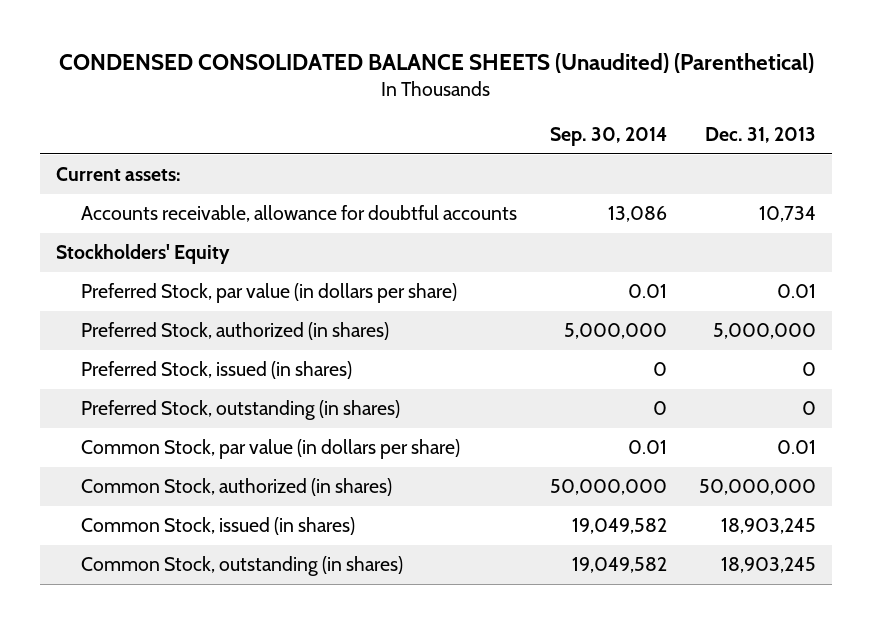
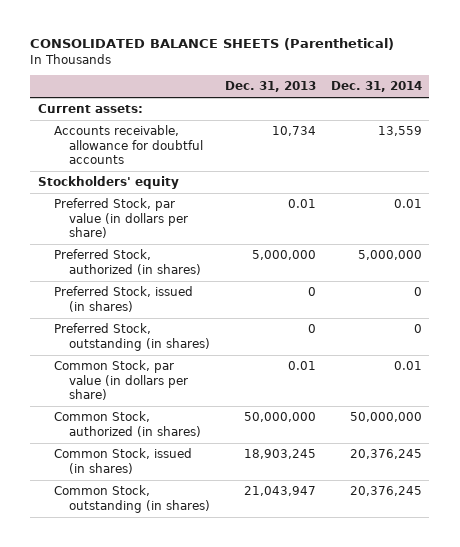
- CONDENSED CONSOLIDATED BALANCE SHEETS (Unaudited) (Parenthetical)
+ CONSOLIDATED BALANCE SHEETS (Parenthetical)
- | Sep. 30, 2014 | Dec. 31, 2013
+ | Dec. 31, 2013 | Dec. 31, 2014
- Stockholders' Equity
+ Stockholders' equity
- Common Stock, outstanding (in shares) | 19,049,582 | 18,903,245
+ Common Stock, outstanding (in shares) | 21,043,947 | 20,376,245

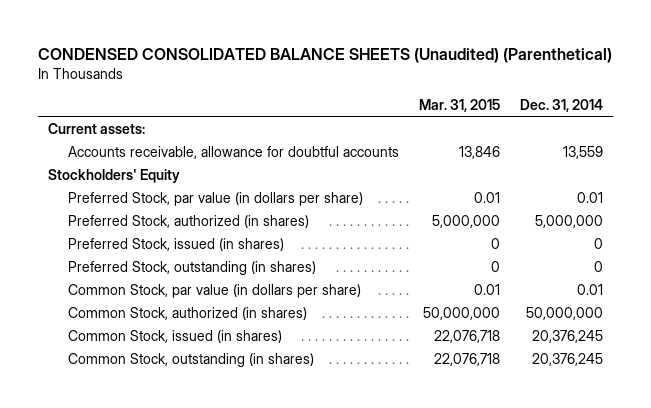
- CONSOLIDATED BALANCE SHEETS (Parenthetical)
+ CONDENSED CONSOLIDATED BALANCE SHEETS (Unaudited) (Parenthetical)
- | Dec. 31, 2013 | Dec. 31, 2014
+ | Mar. 31, 2015 | Dec. 31, 2014
- Stockholders' equity
+ Stockholders' Equity

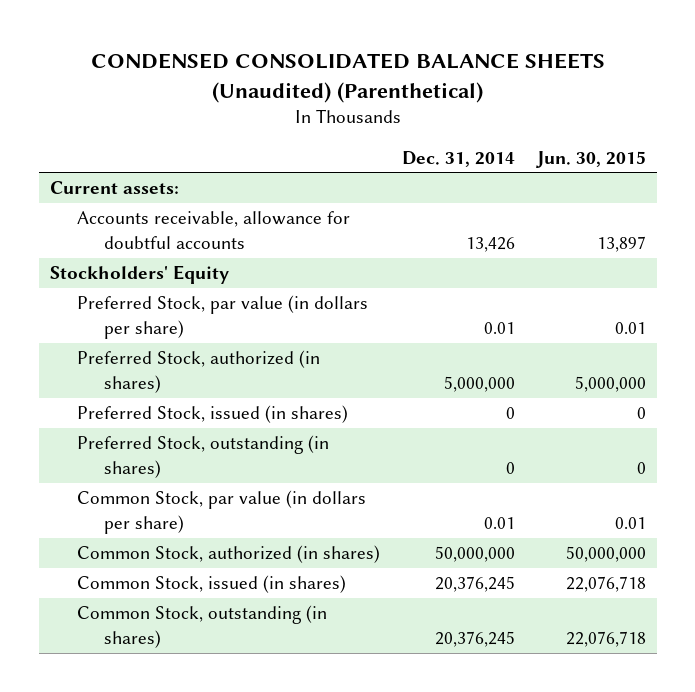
- | Mar. 31, 2015 | Dec. 31, 2014
+ | Dec. 31, 2014 | Jun. 30, 2015
- Accounts receivable, allowance for doubtful accounts | 13,846 | 13,559
+ Accounts receivable, allowance for doubtful accounts | 13,426 | 13,897

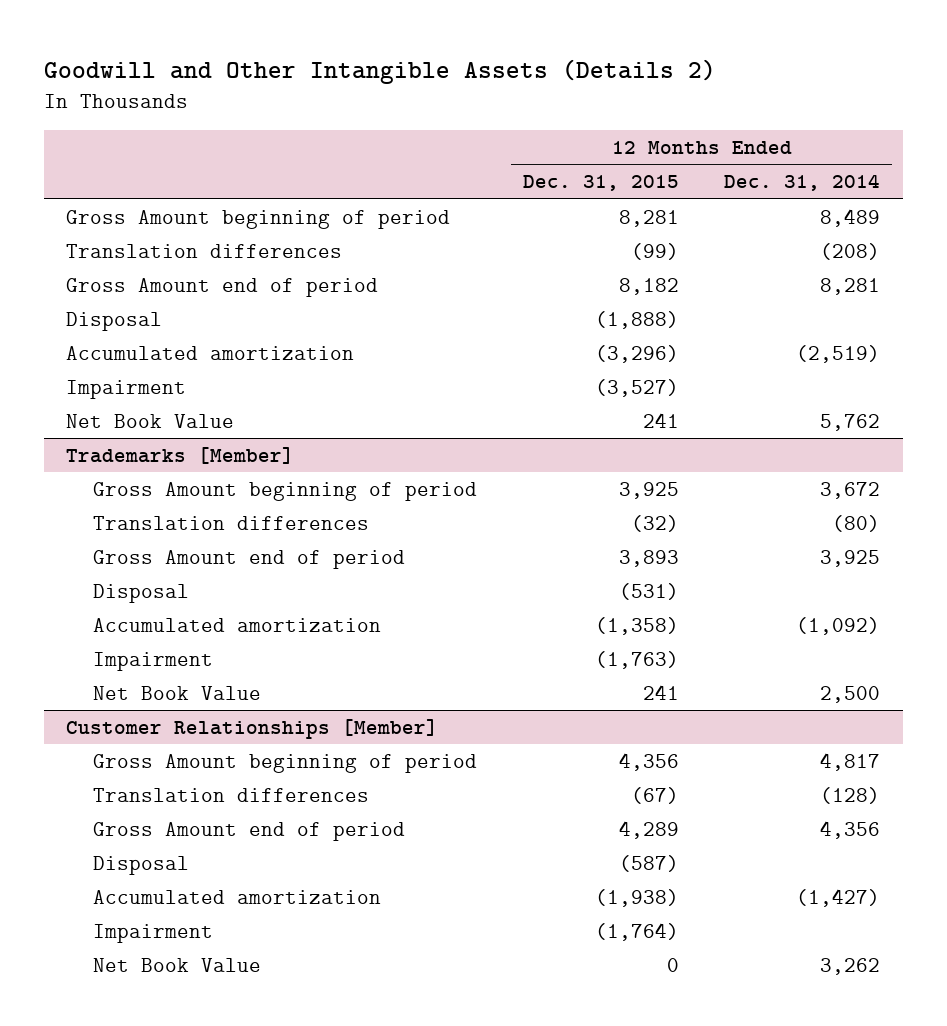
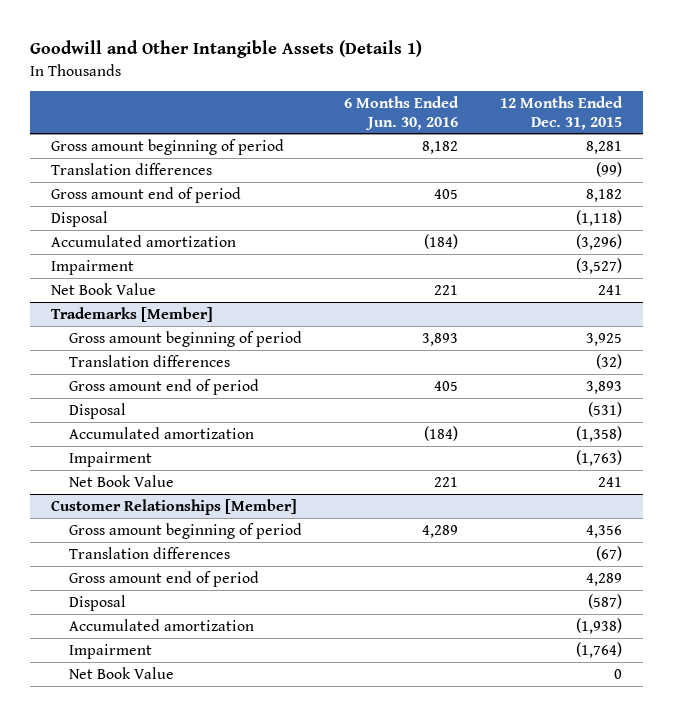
- Goodwill and Other Intangible Assets (Details 2)
+ Goodwill and Other Intangible Assets (Details 1)
- | 12 Months Ended Dec. 31, 2015 | 12 Months Ended Dec. 31, 2014
+ | 6 Months Ended Jun. 30, 2016 | 12 Months Ended Dec. 31, 2015
- Gross Amount beginning of period | 8,281 | 8,489
+ Gross amount beginning of period | 8,182 | 8,281
- Gross Amount end of period | 8,182 | 8,281
- Disposal | (1,888) |
+ Gross amount end of period | 405 | 8,182
+ Disposal | | (1,118)
@ Trademarks [Member]
- Gross Amount beginning of period | 3,925 | 3,672
+ Gross amount beginning of period | 3,893 | 3,925
- Gross Amount end of period | 3,893 | 3,925
+ Gross amount end of period | 405 | 3,893
@ Customer Relationships [Member]
- Gross Amount beginning of period | 4,356 | 4,817
+ Gross amount beginning of period | 4,289 | 4,356
- Gross Amount end of period | 4,289 | 4,356
+ Gross amount end of period | | 4,289

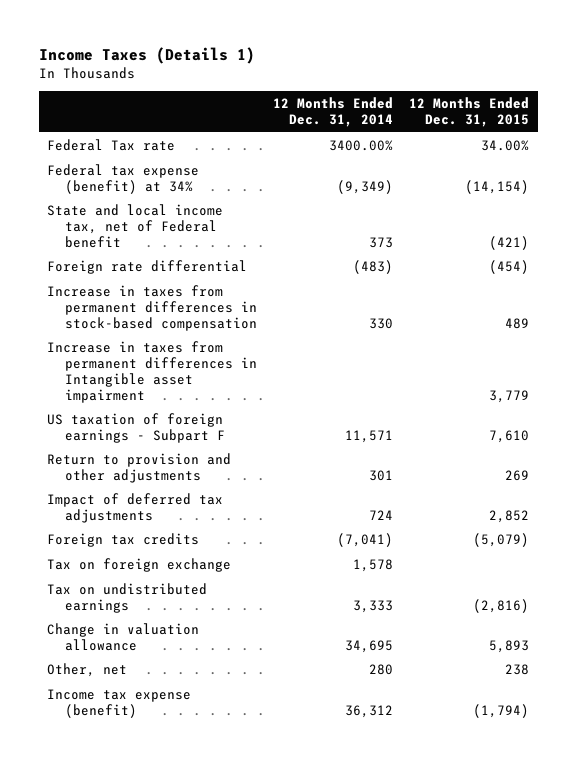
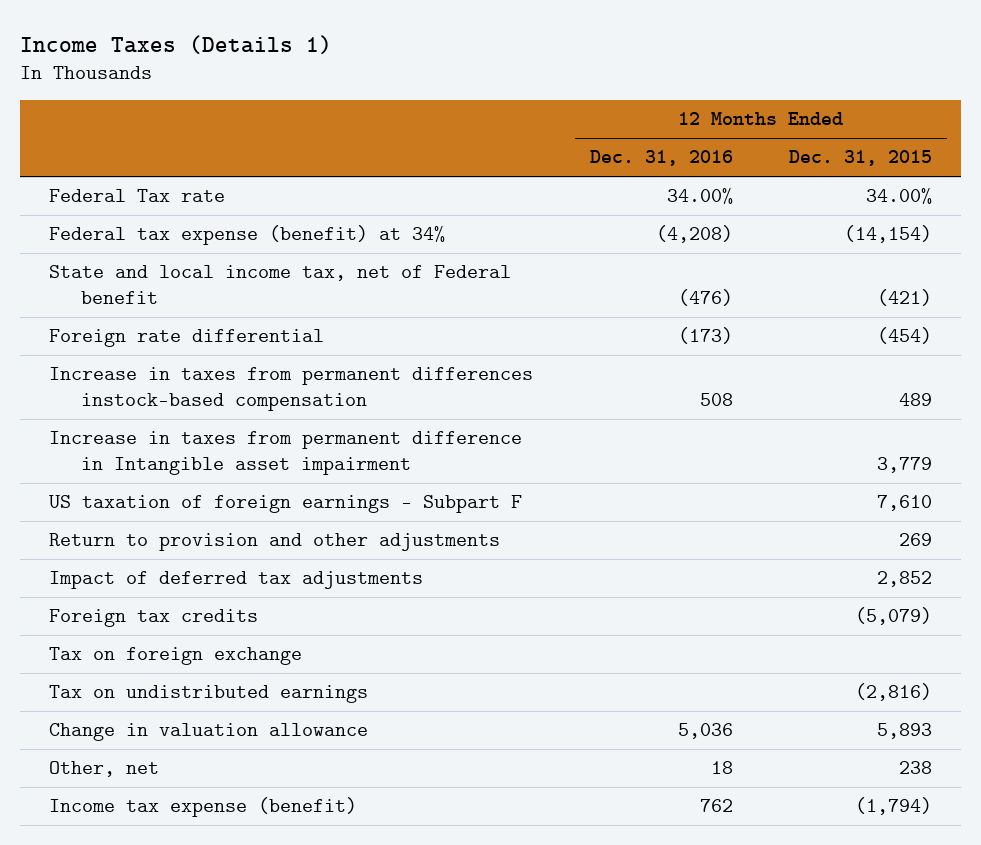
- | 12 Months Ended Dec. 31, 2014 | 12 Months Ended Dec. 31, 2015
+ | 12 Months Ended Dec. 31, 2016 | 12 Months Ended Dec. 31, 2015
- Increase in taxes from permanent differences in stock-based compensation | 330 | 489
- Increase in taxes from permanent differences in Intangible asset impairment | | 3,779
+ Increase in taxes from permanent differences instock-based compensation | 508 | 489
+ Increase in taxes from permanent difference in Intangible asset impairment | | 3,779

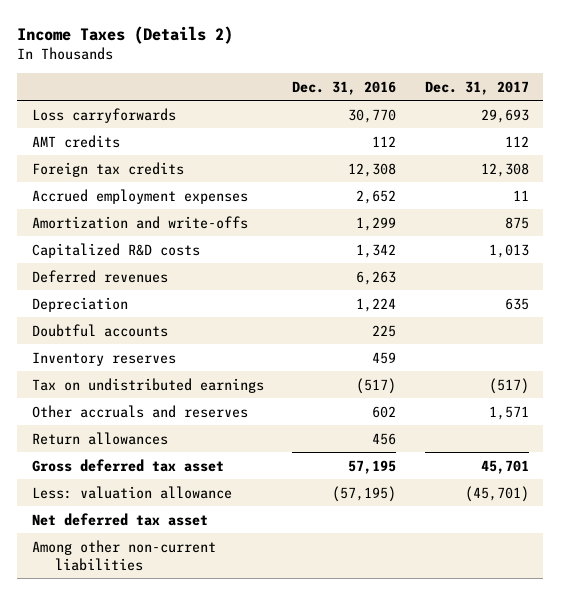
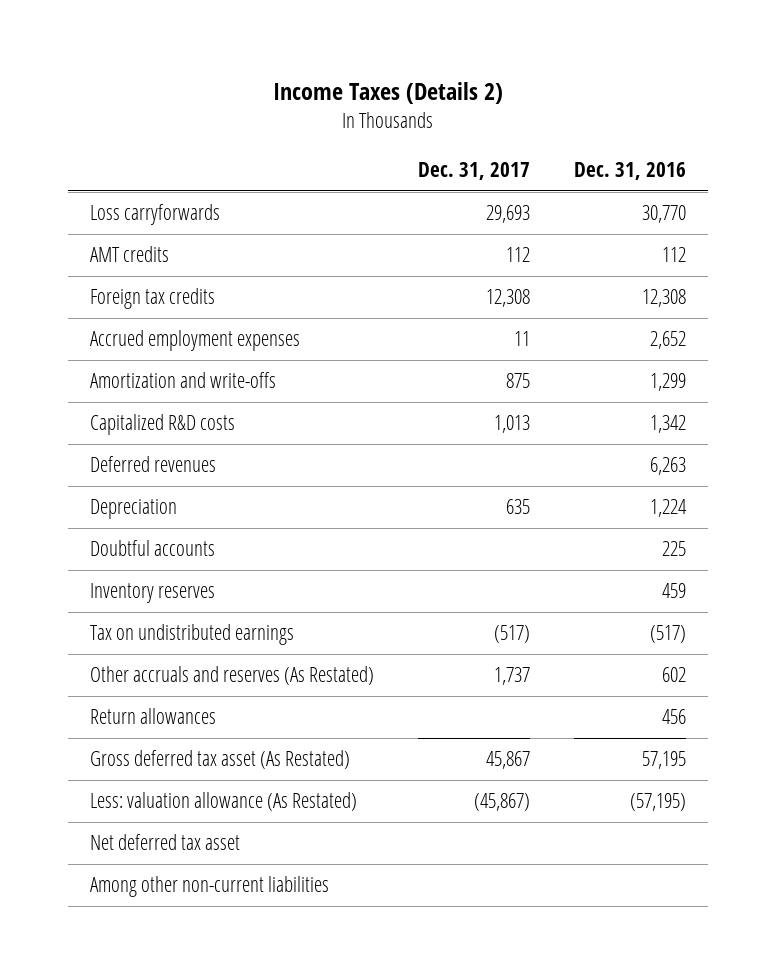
- | Dec. 31, 2016 | Dec. 31, 2017
+ | Dec. 31, 2017 | Dec. 31, 2016
- Other accruals and reserves | 602 | 1,571
+ Other accruals and reserves (As Restated) | 1,737 | 602
- Gross deferred tax asset | 57,195 | 45,701
- Less: valuation allowance | (57,195) | (45,701)
+ Gross deferred tax asset (As Restated) | 45,867 | 57,195
+ Less: valuation allowance (As Restated) | (45,867) | (57,195)

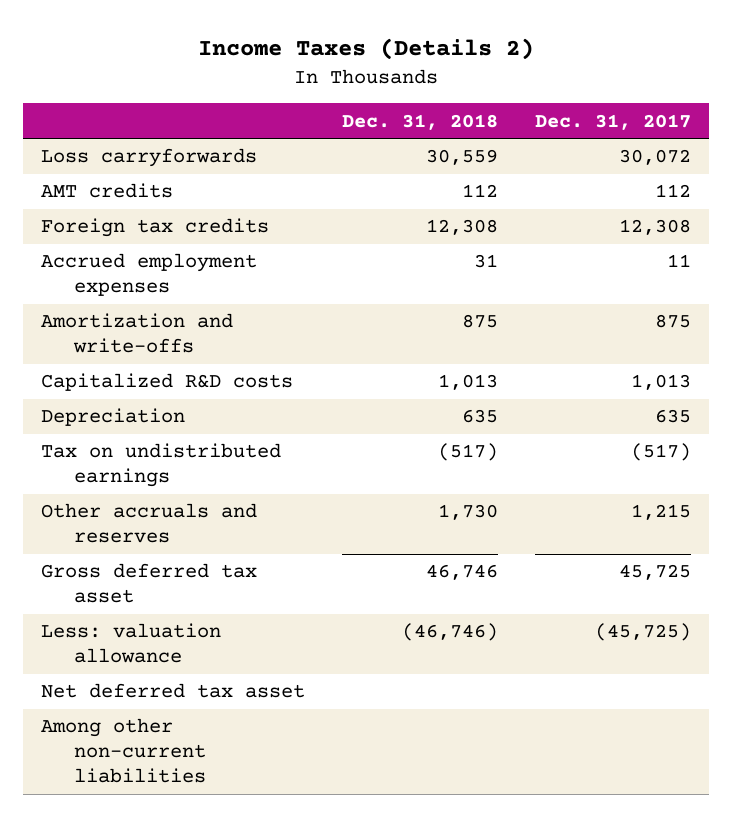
- | Dec. 31, 2017 | Dec. 31, 2016
+ | Dec. 31, 2018 | Dec. 31, 2017
- Loss carryforwards | 29,693 | 30,770
+ Loss carryforwards | 30,559 | 30,072
- Deferred revenues | | 6,263
- Doubtful accounts | | 225
- Inventory reserves | | 459
- Other accruals and reserves (As Restated) | 1,737 | 602
- Return allowances | | 456
- Gross deferred tax asset (As Restated) | 45,867 | 57,195
- Less: valuation allowance (As Restated) | (45,867) | (57,195)
+ Other accruals and reserves | 1,730 | 1,215
+ Gross deferred tax asset | 46,746 | 45,725
+ Less: valuation allowance | (46,746) | (45,725)

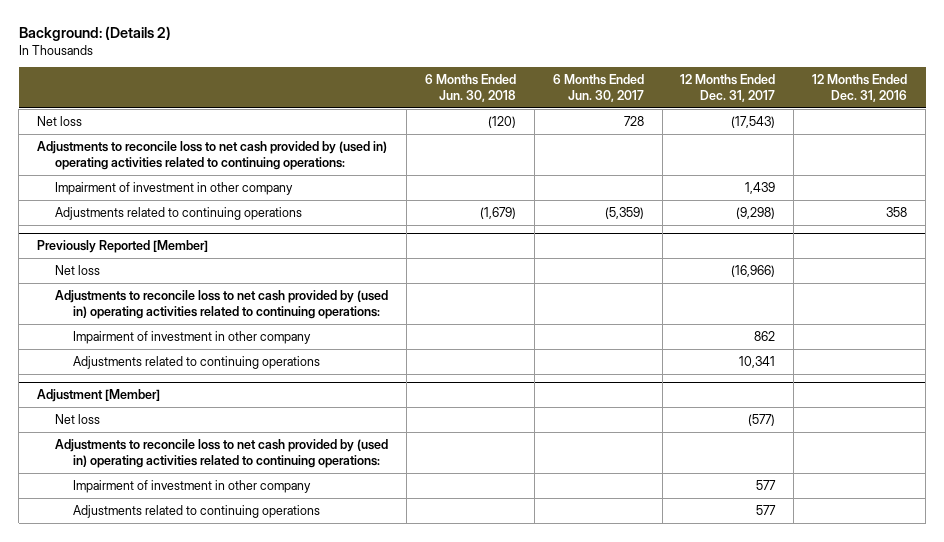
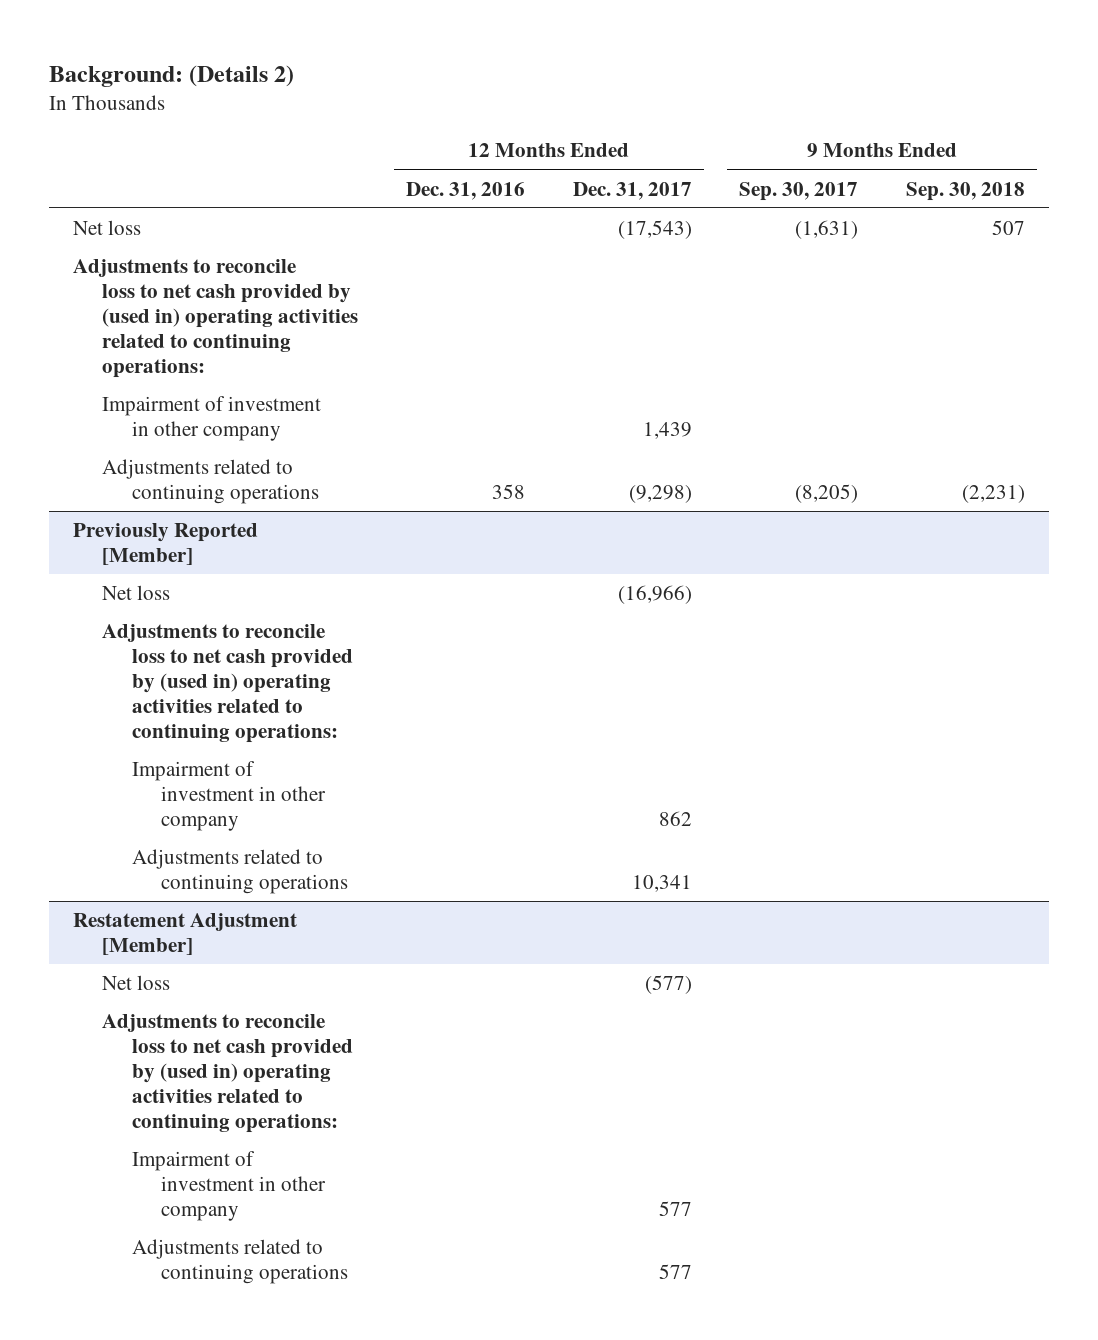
- | 6 Months Ended Jun. 30, 2018 | 6 Months Ended Jun. 30, 2017 | 12 Months Ended Dec. 31, 2017 | 12 Months Ended Dec. 31, 2016
+ | 12 Months Ended Dec. 31, 2016 | 12 Months Ended Dec. 31, 2017 | 9 Months Ended Sep. 30, 2017 | 9 Months Ended Sep. 30, 2018
- Adjustment [Member]
+ Restatement Adjustment [Member]

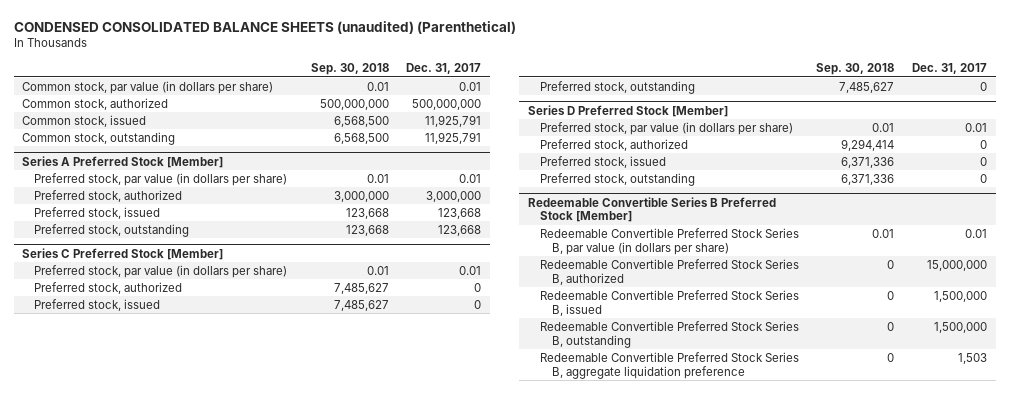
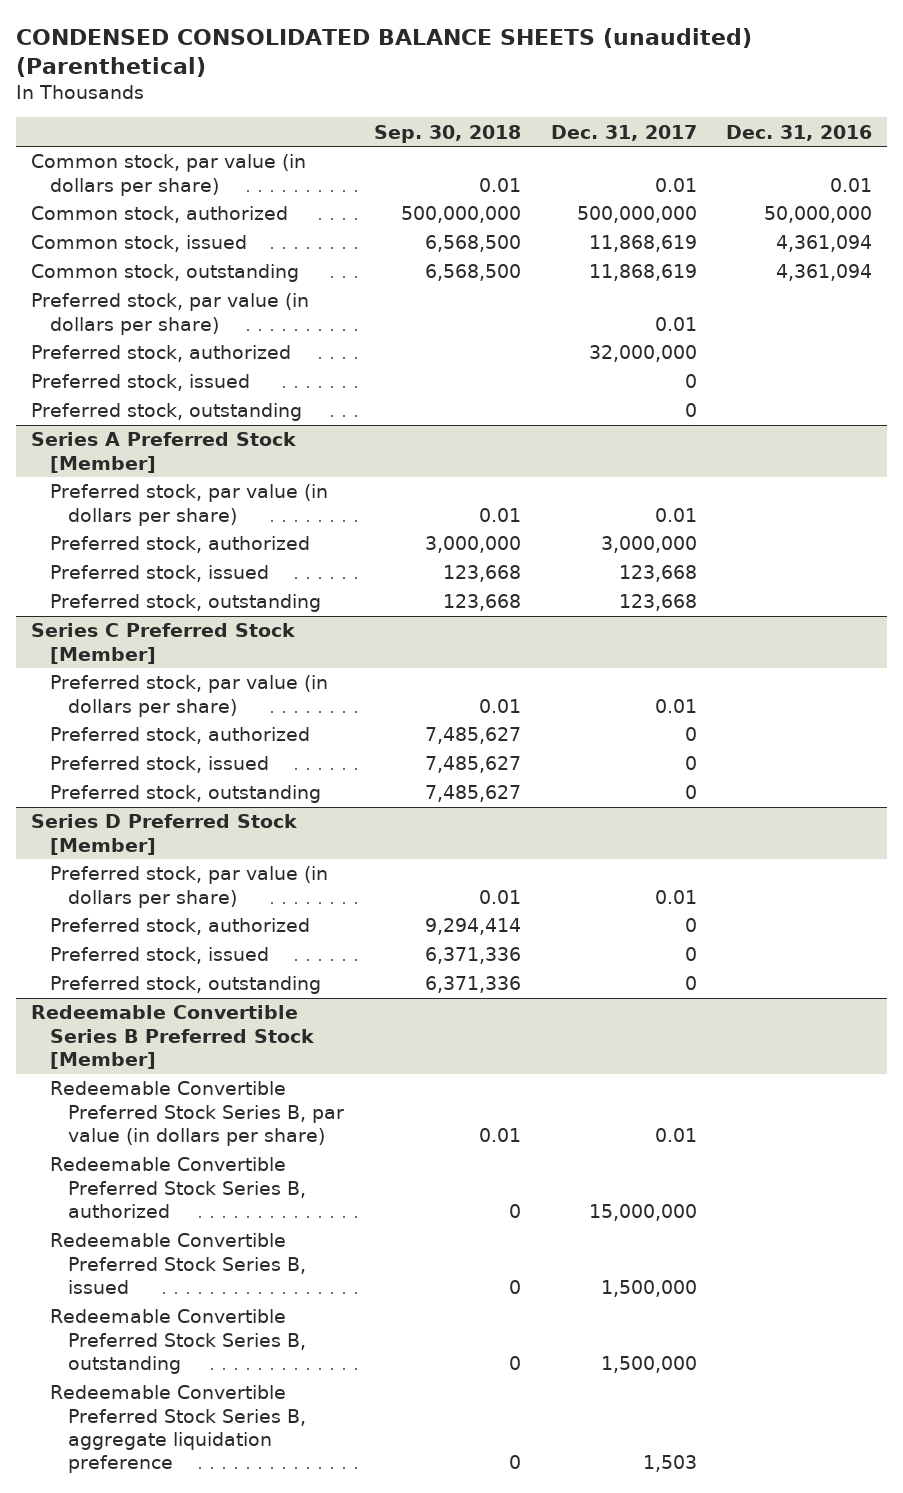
- | Sep. 30, 2018 | Dec. 31, 2017
+ | Sep. 30, 2018 | Dec. 31, 2017 | Dec. 31, 2016
- Common stock, issued | 6,568,500 | 11,925,791
- Common stock, outstanding | 6,568,500 | 11,925,791
+ Common stock, issued | 6,568,500 | 11,868,619 | 4,361,094
+ Common stock, outstanding | 6,568,500 | 11,868,619 | 4,361,094
+ Preferred stock, par value (in dollars per share) | | 0.01 |
+ Preferred stock, authorized | | 32,000,000 |
+ Preferred stock, issued | | 0 |
+ Preferred stock, outstanding | | 0 |

